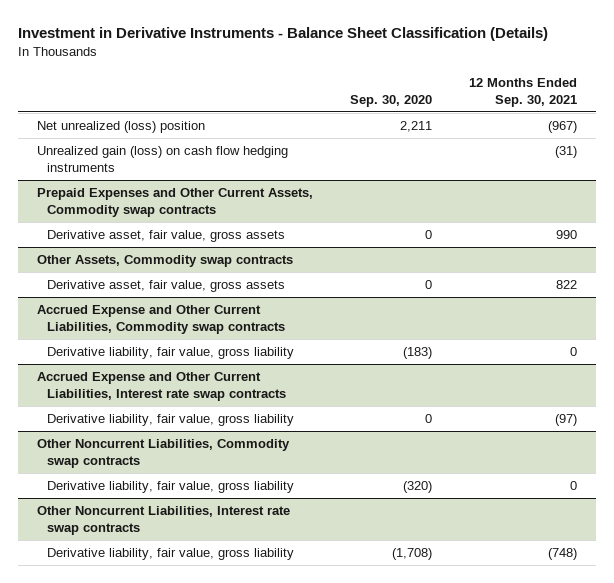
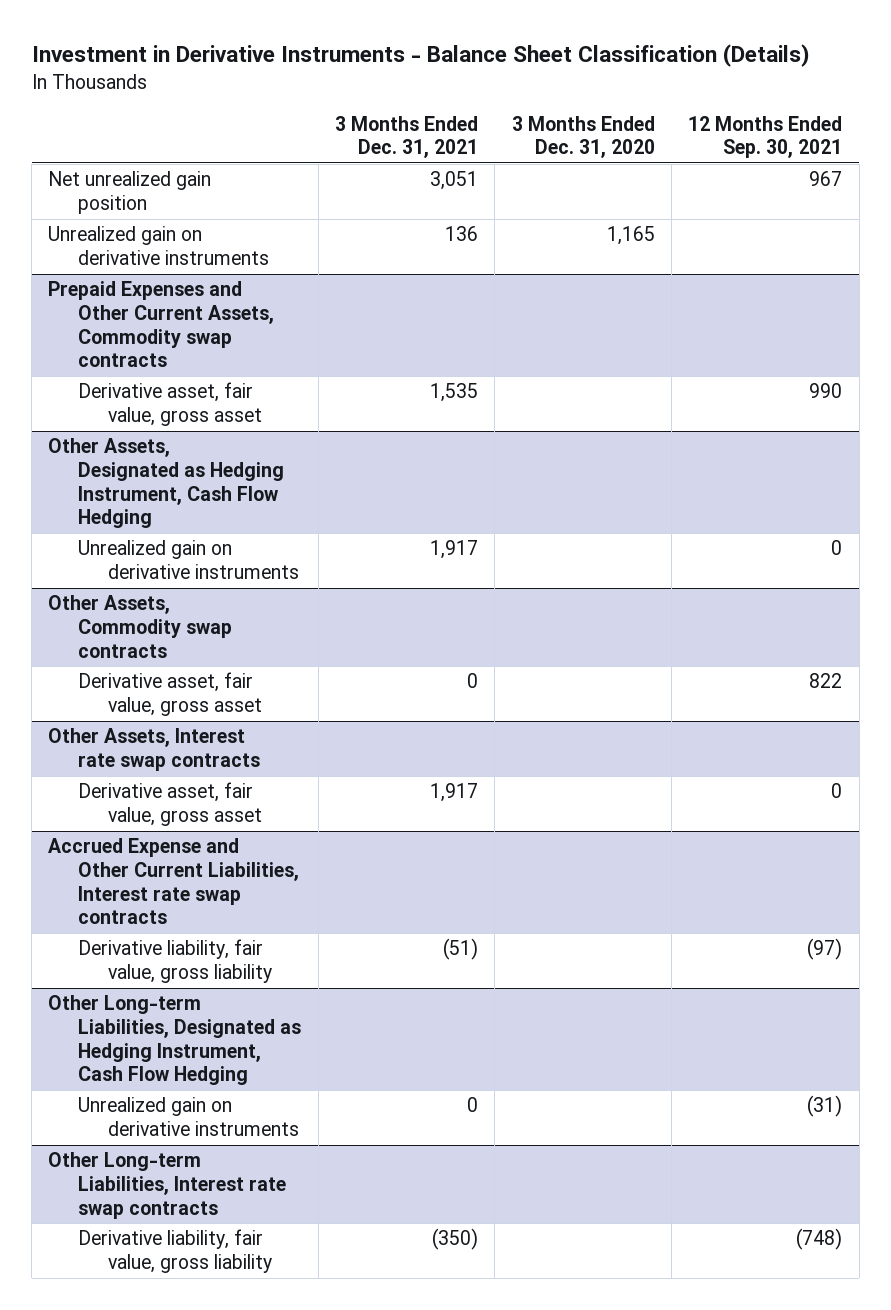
- | Sep. 30, 2020 | 12 Months Ended Sep. 30, 2021
+ | 3 Months Ended Dec. 31, 2021 | 3 Months Ended Dec. 31, 2020 | 12 Months Ended Sep. 30, 2021
- Net unrealized (loss) position | 2,211 | (967)
- Unrealized gain (loss) on cash flow hedging instruments | | (31)
+ Net unrealized gain position | 3,051 | | 967
+ Unrealized gain on derivative instruments | 136 | 1,165 |
@ Prepaid Expenses and Other Current Assets, Commodity swap contracts
- Derivative asset, fair value, gross assets | 0 | 990
+ Derivative asset, fair value, gross asset | 1,535 | | 990
+ Other Assets, Designated as Hedging Instrument, Cash Flow Hedging
+ Unrealized gain on derivative instruments | 1,917 | | 0
@ Other Assets, Commodity swap contracts
- Derivative asset, fair value, gross assets | 0 | 822
- Accrued Expense and Other Current Liabilities, Commodity swap contracts
- Derivative liability, fair value, gross liability | (183) | 0
@ Other Assets, Commodity swap contracts
+ Derivative asset, fair value, gross asset | 0 | | 822
+ Other Assets, Interest rate swap contracts
+ Derivative asset, fair value, gross asset | 1,917 | | 0
- Other Noncurrent Liabilities, Commodity swap contracts
- Derivative liability, fair value, gross liability | (320) | 0
- Other Noncurrent Liabilities, Interest rate swap contracts
+ Other Long-term Liabilities, Designated as Hedging Instrument, Cash Flow Hedging
+ Unrealized gain on derivative instruments | 0 | | (31)
+ Other Long-term Liabilities, Interest rate swap contracts

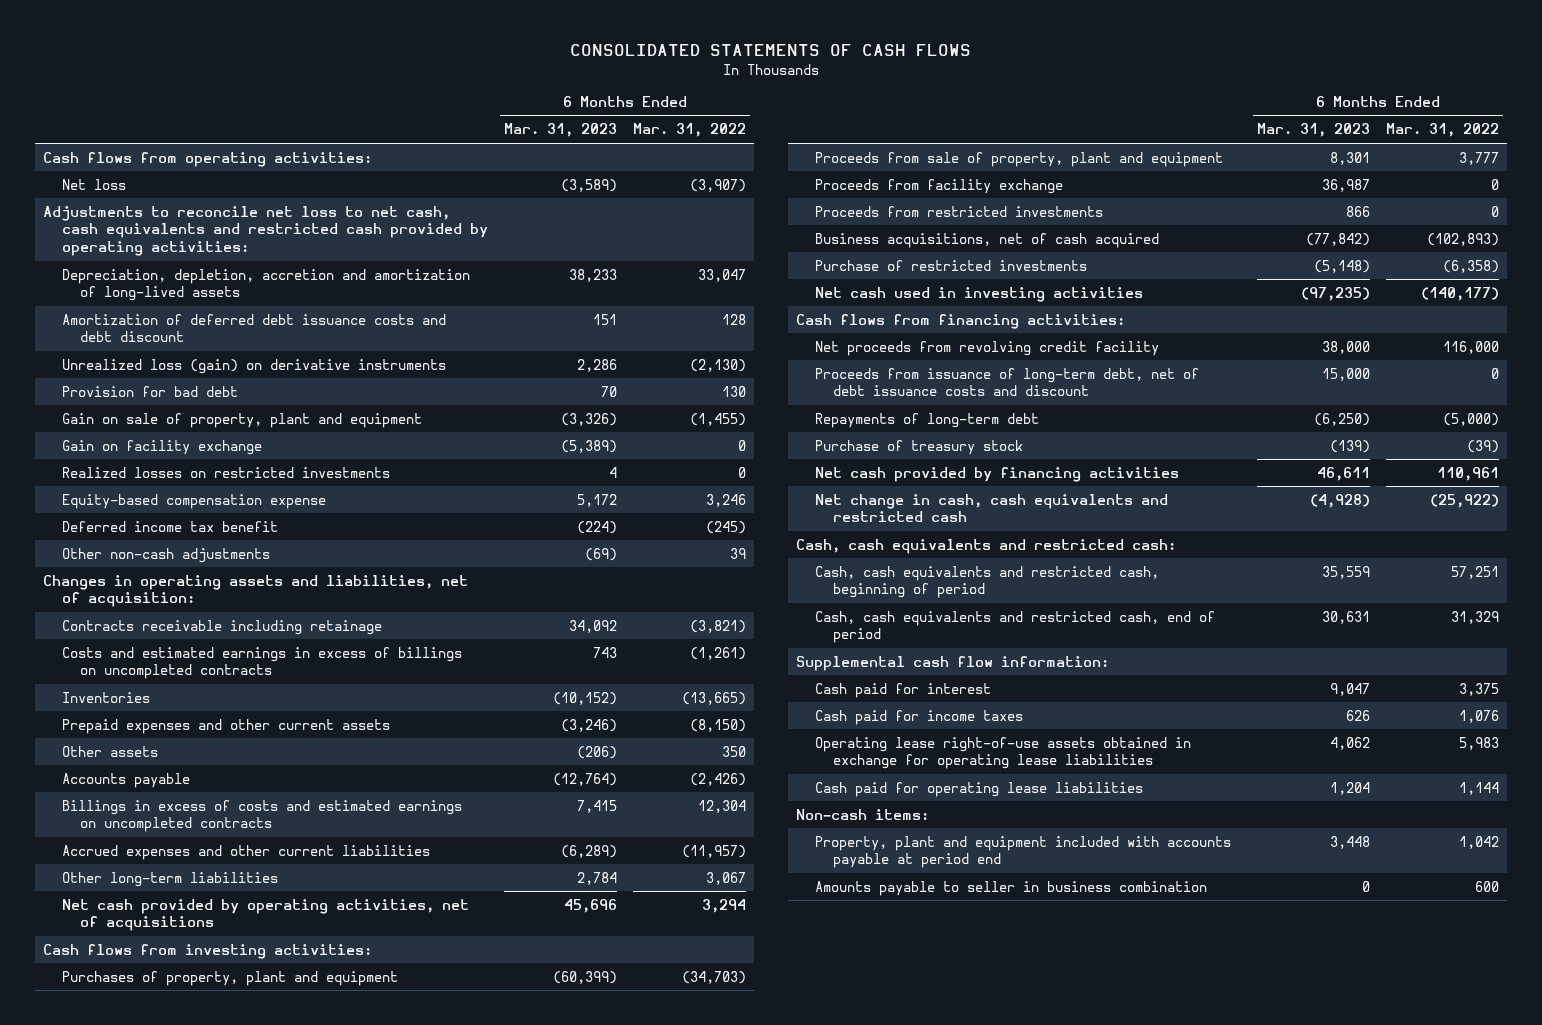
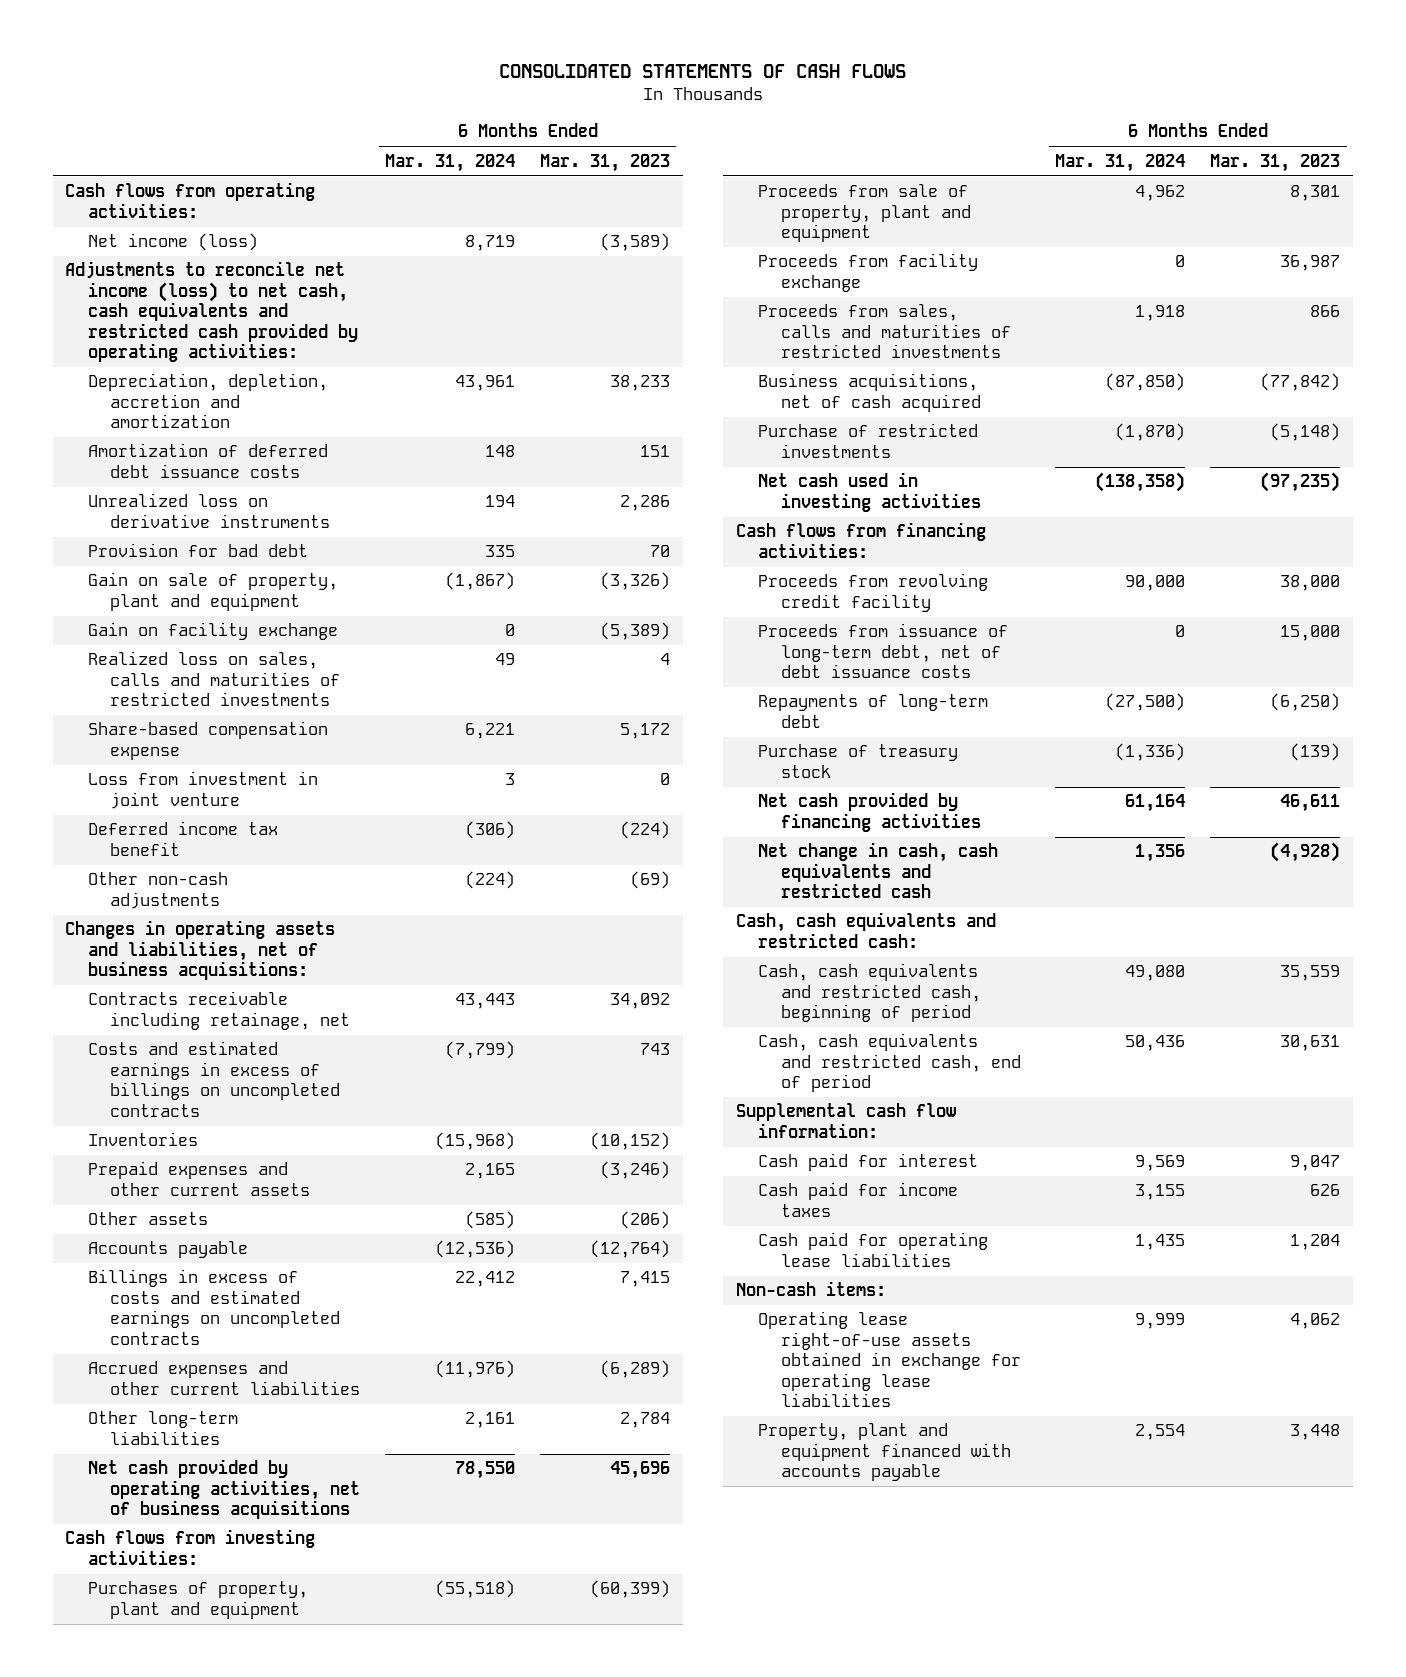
- | 6 Months Ended Mar. 31, 2023 | 6 Months Ended Mar. 31, 2022
+ | 6 Months Ended Mar. 31, 2024 | 6 Months Ended Mar. 31, 2023
- Net loss | (3,589) | (3,907)
- Adjustments to reconcile net loss to net cash, cash equivalents and restricted cash provided by operating activities:
- Depreciation, depletion, accretion and amortization of long-lived assets | 38,233 | 33,047
- Amortization of deferred debt issuance costs and debt discount | 151 | 128
- Unrealized loss (gain) on derivative instruments | 2,286 | (2,130)
+ Net income (loss) | 8,719 | (3,589)
+ Adjustments to reconcile net income (loss) to net cash, cash equivalents and restricted cash provided by operating activities:
+ Depreciation, depletion, accretion and amortization | 43,961 | 38,233
+ Amortization of deferred debt issuance costs | 148 | 151
+ Unrealized loss on derivative instruments | 194 | 2,286
- Realized losses on restricted investments | 4 | 0
- Equity-based compensation expense | 5,172 | 3,246
+ Realized loss on sales, calls and maturities of restricted investments | 49 | 4
+ Share-based compensation expense | 6,221 | 5,172
+ Loss from investment in joint venture | 3 | 0
- Changes in operating assets and liabilities, net of acquisition:
- Contracts receivable including retainage | 34,092 | (3,821)
+ Changes in operating assets and liabilities, net of business acquisitions:
+ Contracts receivable including retainage, net | 43,443 | 34,092
- Net cash provided by operating activities, net of acquisitions | 45,696 | 3,294
+ Net cash provided by operating activities, net of business acquisitions | 78,550 | 45,696
- Proceeds from restricted investments | 866 | 0
+ Proceeds from sales, calls and maturities of restricted investments | 1,918 | 866
- Net proceeds from revolving credit facility | 38,000 | 116,000
- Proceeds from issuance of long-term debt, net of debt issuance costs and discount | 15,000 | 0
+ Proceeds from revolving credit facility | 90,000 | 38,000
+ Proceeds from issuance of long-term debt, net of debt issuance costs | 0 | 15,000
- Property, plant and equipment included with accounts payable at period end | 3,448 | 1,042
- Amounts payable to seller in business combination | 0 | 600
moved down: Operating lease right-of-use assets obtained in exchange for operating lease liabilities | 9,999 | 4,062
+ Property, plant and equipment financed with accounts payable | 2,554 | 3,448

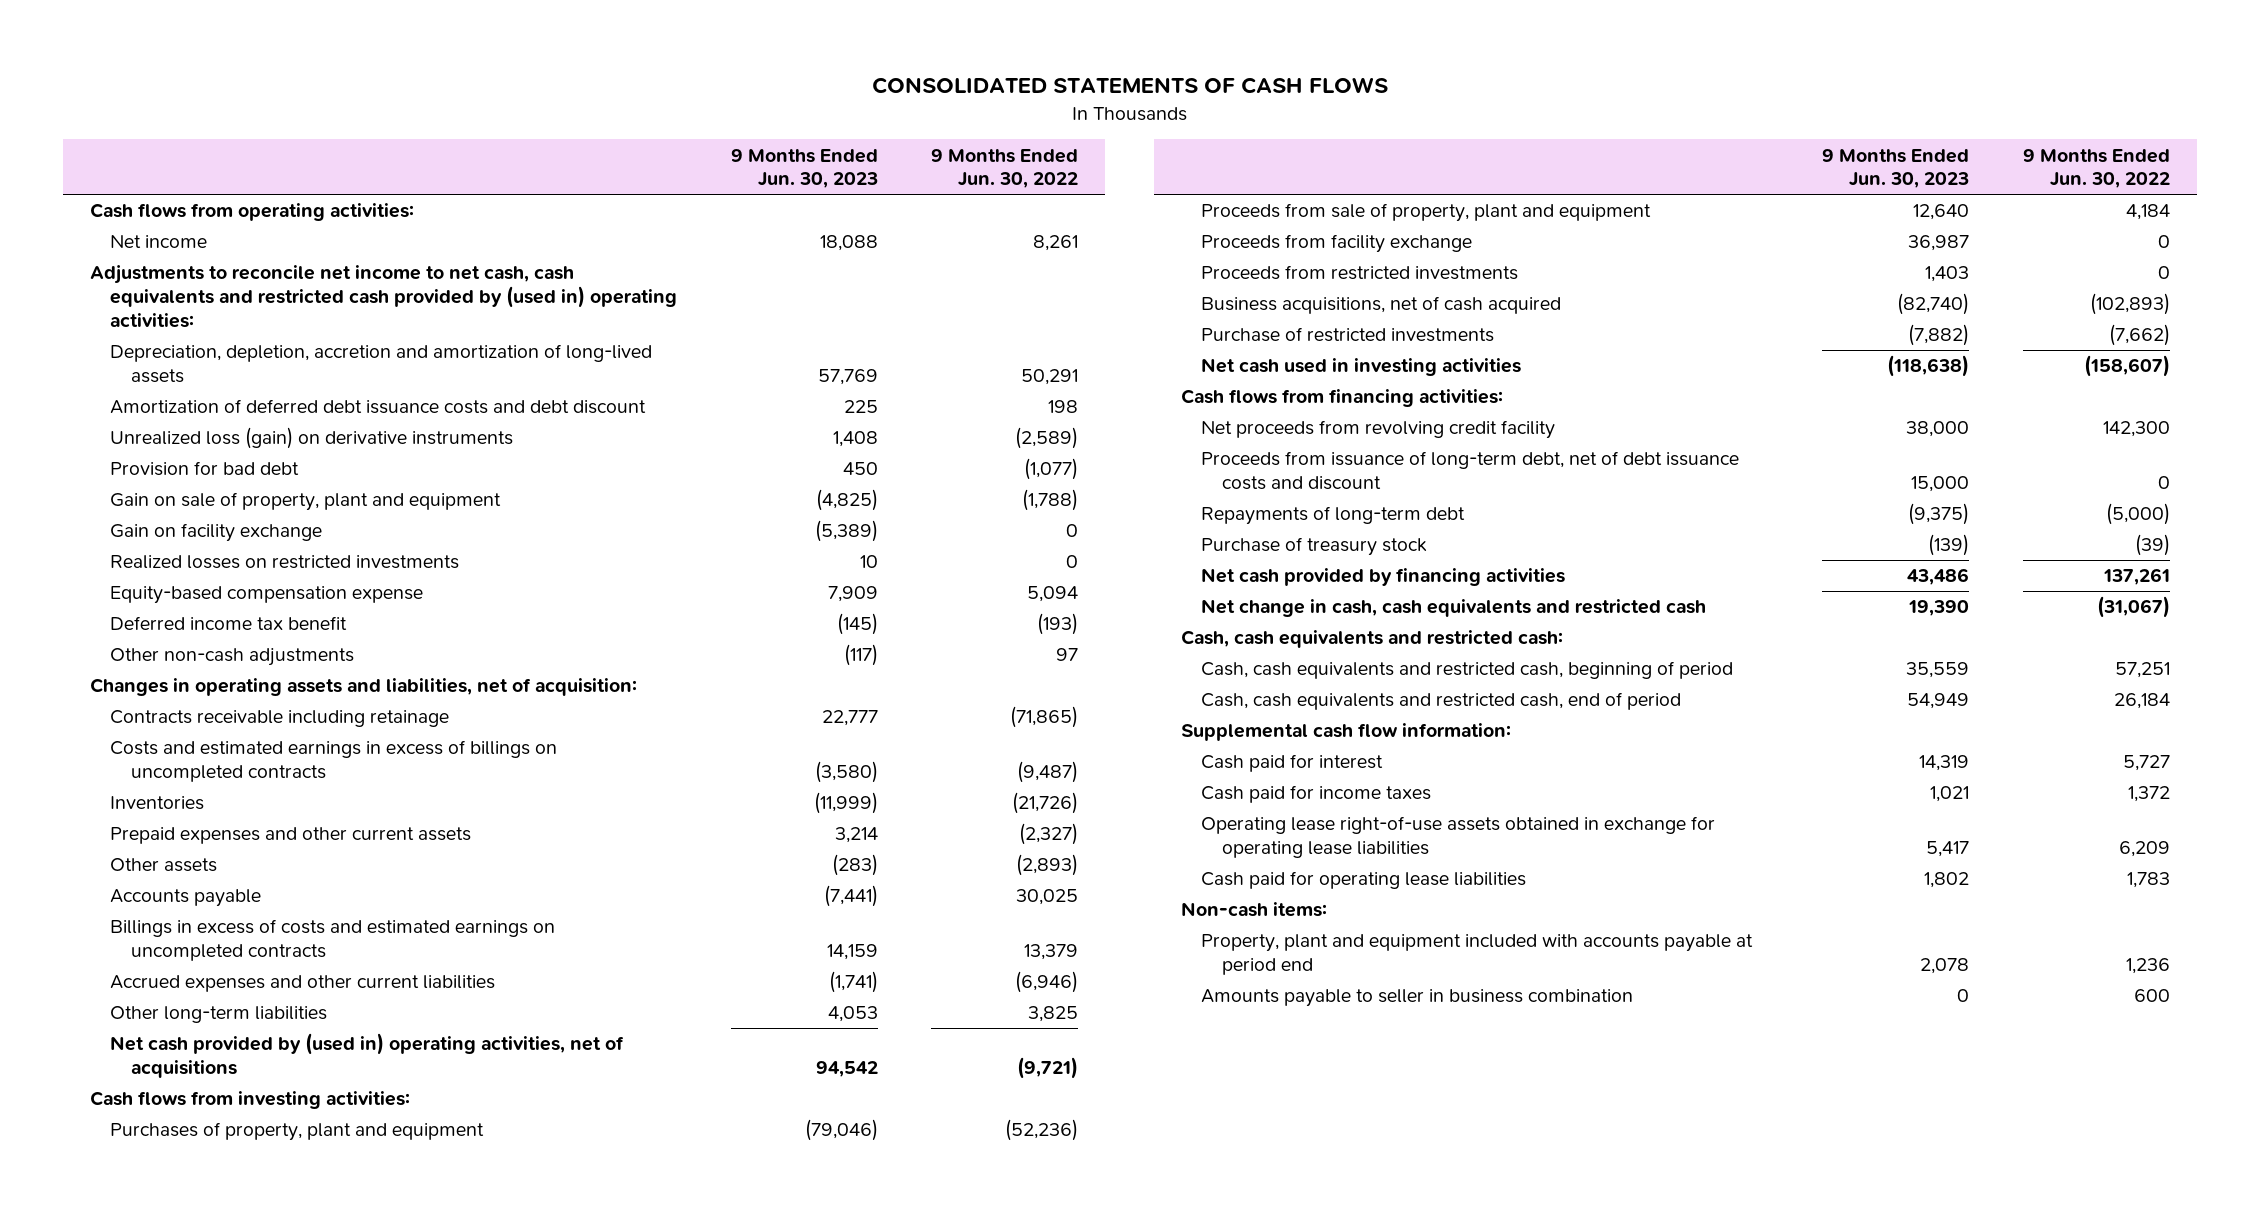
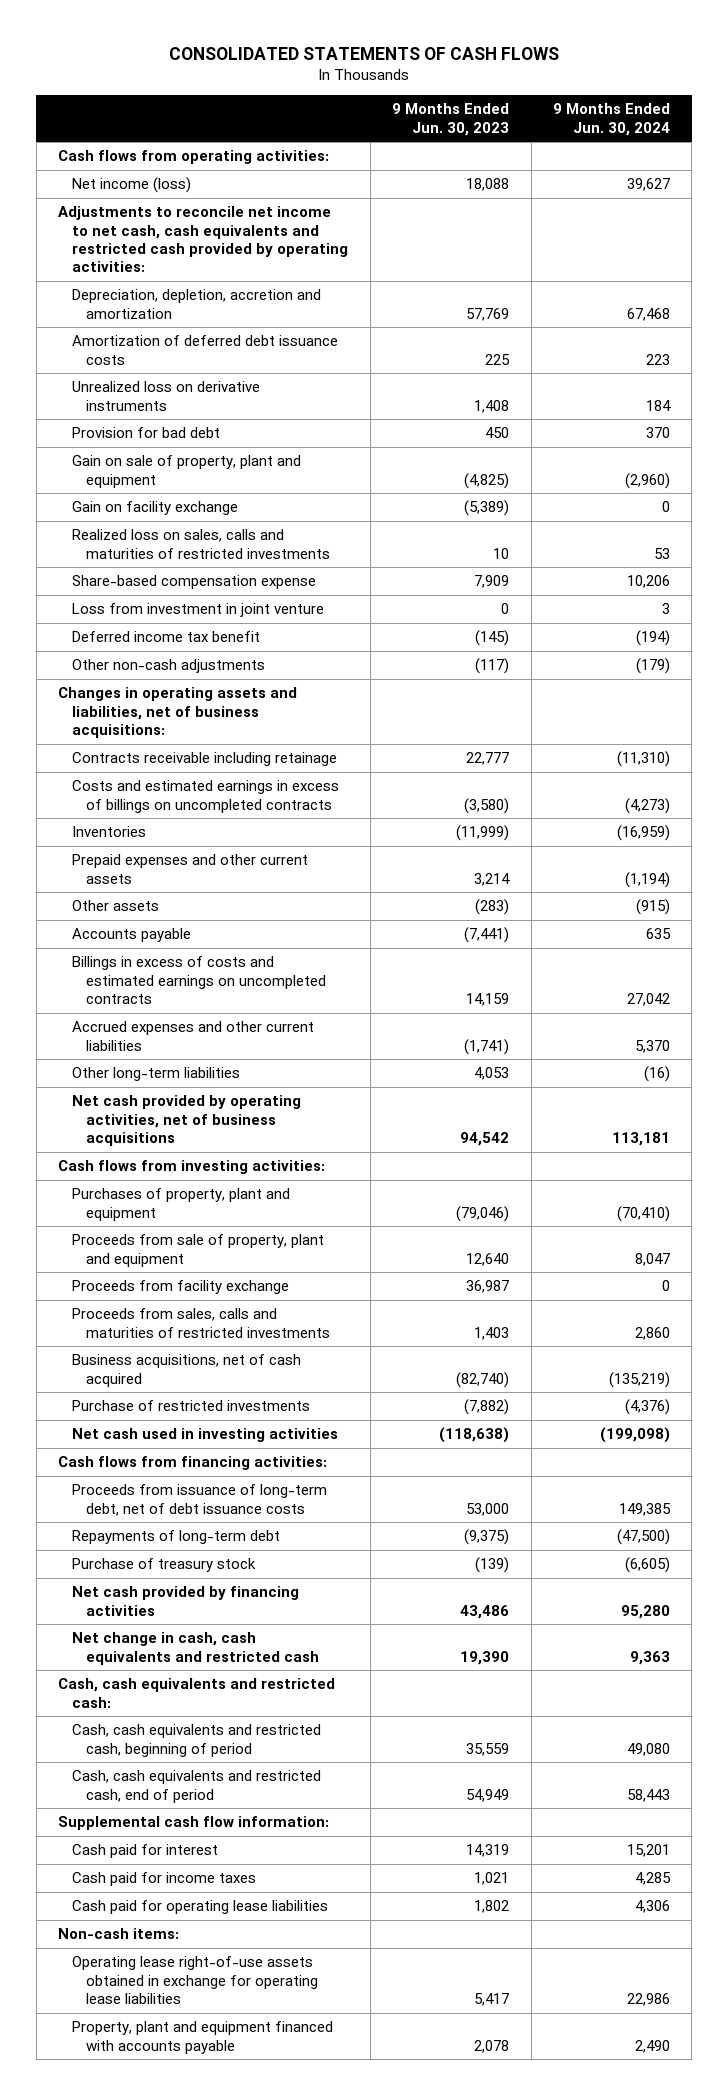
- | 9 Months Ended Jun. 30, 2023 | 9 Months Ended Jun. 30, 2022
+ | 9 Months Ended Jun. 30, 2023 | 9 Months Ended Jun. 30, 2024
- Net income | 18,088 | 8,261
- Adjustments to reconcile net income to net cash, cash equivalents and restricted cash provided by (used in) operating activities:
- Depreciation, depletion, accretion and amortization of long-lived assets | 57,769 | 50,291
- Amortization of deferred debt issuance costs and debt discount | 225 | 198
- Unrealized loss (gain) on derivative instruments | 1,408 | (2,589)
+ Net income (loss) | 18,088 | 39,627
+ Adjustments to reconcile net income to net cash, cash equivalents and restricted cash provided by operating activities:
+ Depreciation, depletion, accretion and amortization | 57,769 | 67,468
+ Amortization of deferred debt issuance costs | 225 | 223
+ Unrealized loss on derivative instruments | 1,408 | 184
- Realized losses on restricted investments | 10 | 0
- Equity-based compensation expense | 7,909 | 5,094
+ Realized loss on sales, calls and maturities of restricted investments | 10 | 53
+ Share-based compensation expense | 7,909 | 10,206
+ Loss from investment in joint venture | 0 | 3
- Changes in operating assets and liabilities, net of acquisition:
+ Changes in operating assets and liabilities, net of business acquisitions:
- Net cash provided by (used in) operating activities, net of acquisitions | 94,542 | (9,721)
+ Net cash provided by operating activities, net of business acquisitions | 94,542 | 113,181
- Proceeds from restricted investments | 1,403 | 0
+ Proceeds from sales, calls and maturities of restricted investments | 1,403 | 2,860
- Net proceeds from revolving credit facility | 38,000 | 142,300
- Proceeds from issuance of long-term debt, net of debt issuance costs and discount | 15,000 | 0
+ Proceeds from issuance of long-term debt, net of debt issuance costs | 53,000 | 149,385
- Property, plant and equipment included with accounts payable at period end | 2,078 | 1,236
- Amounts payable to seller in business combination | 0 | 600
moved down: Operating lease right-of-use assets obtained in exchange for operating lease liabilities | 5,417 | 22,986
+ Property, plant and equipment financed with accounts payable | 2,078 | 2,490

